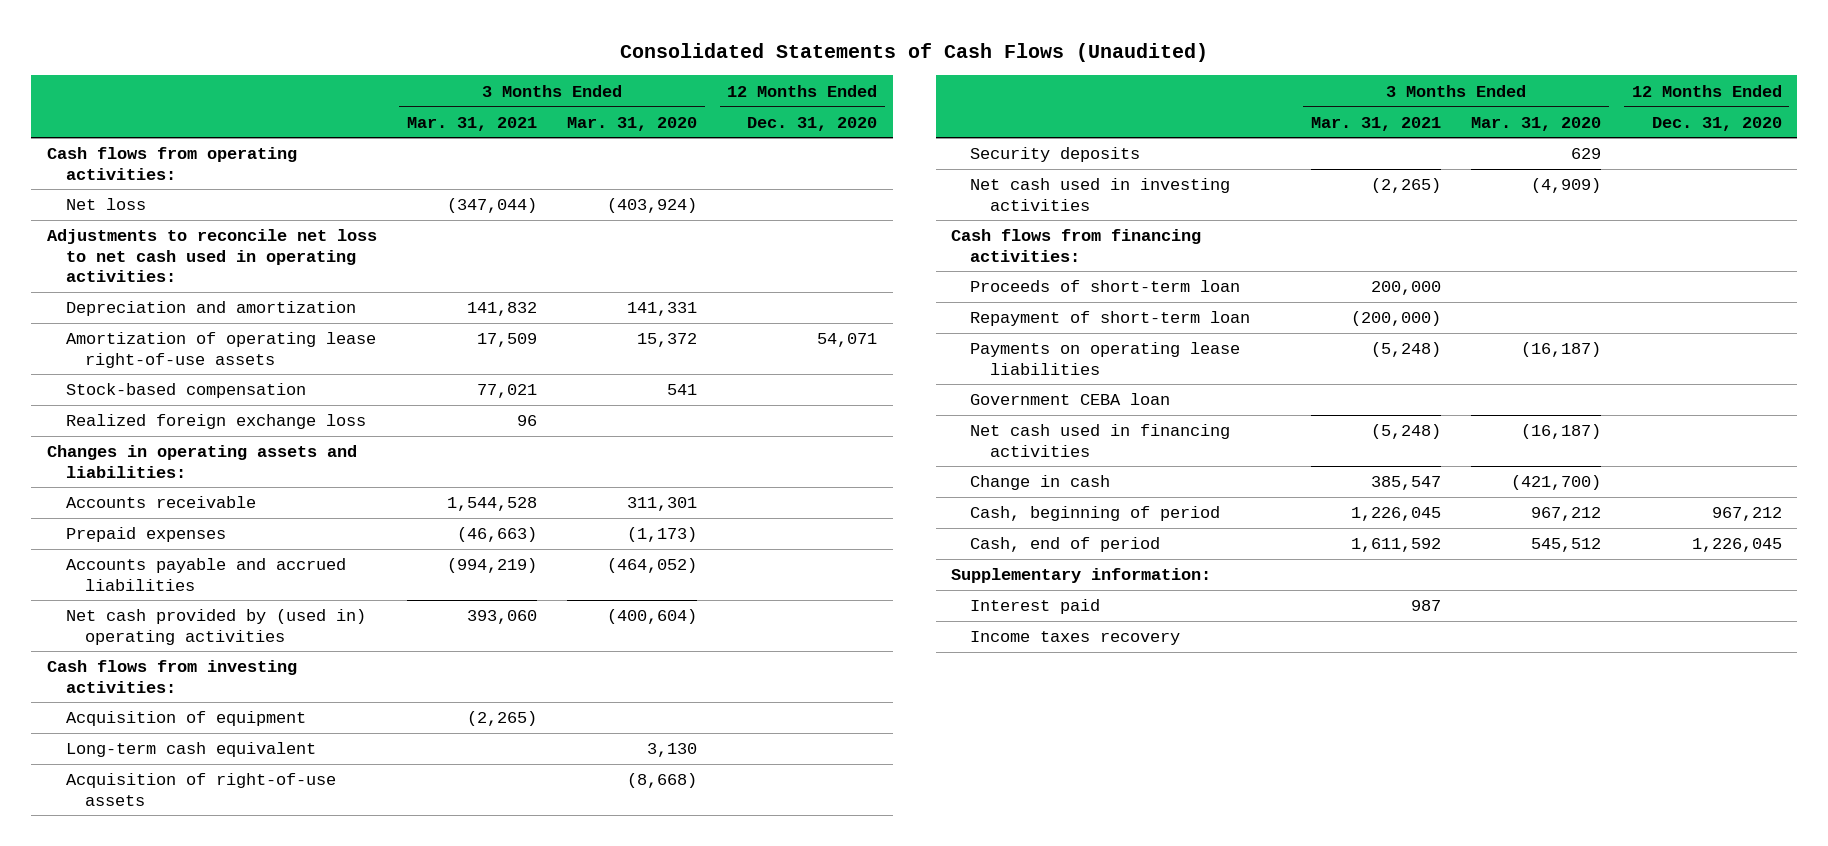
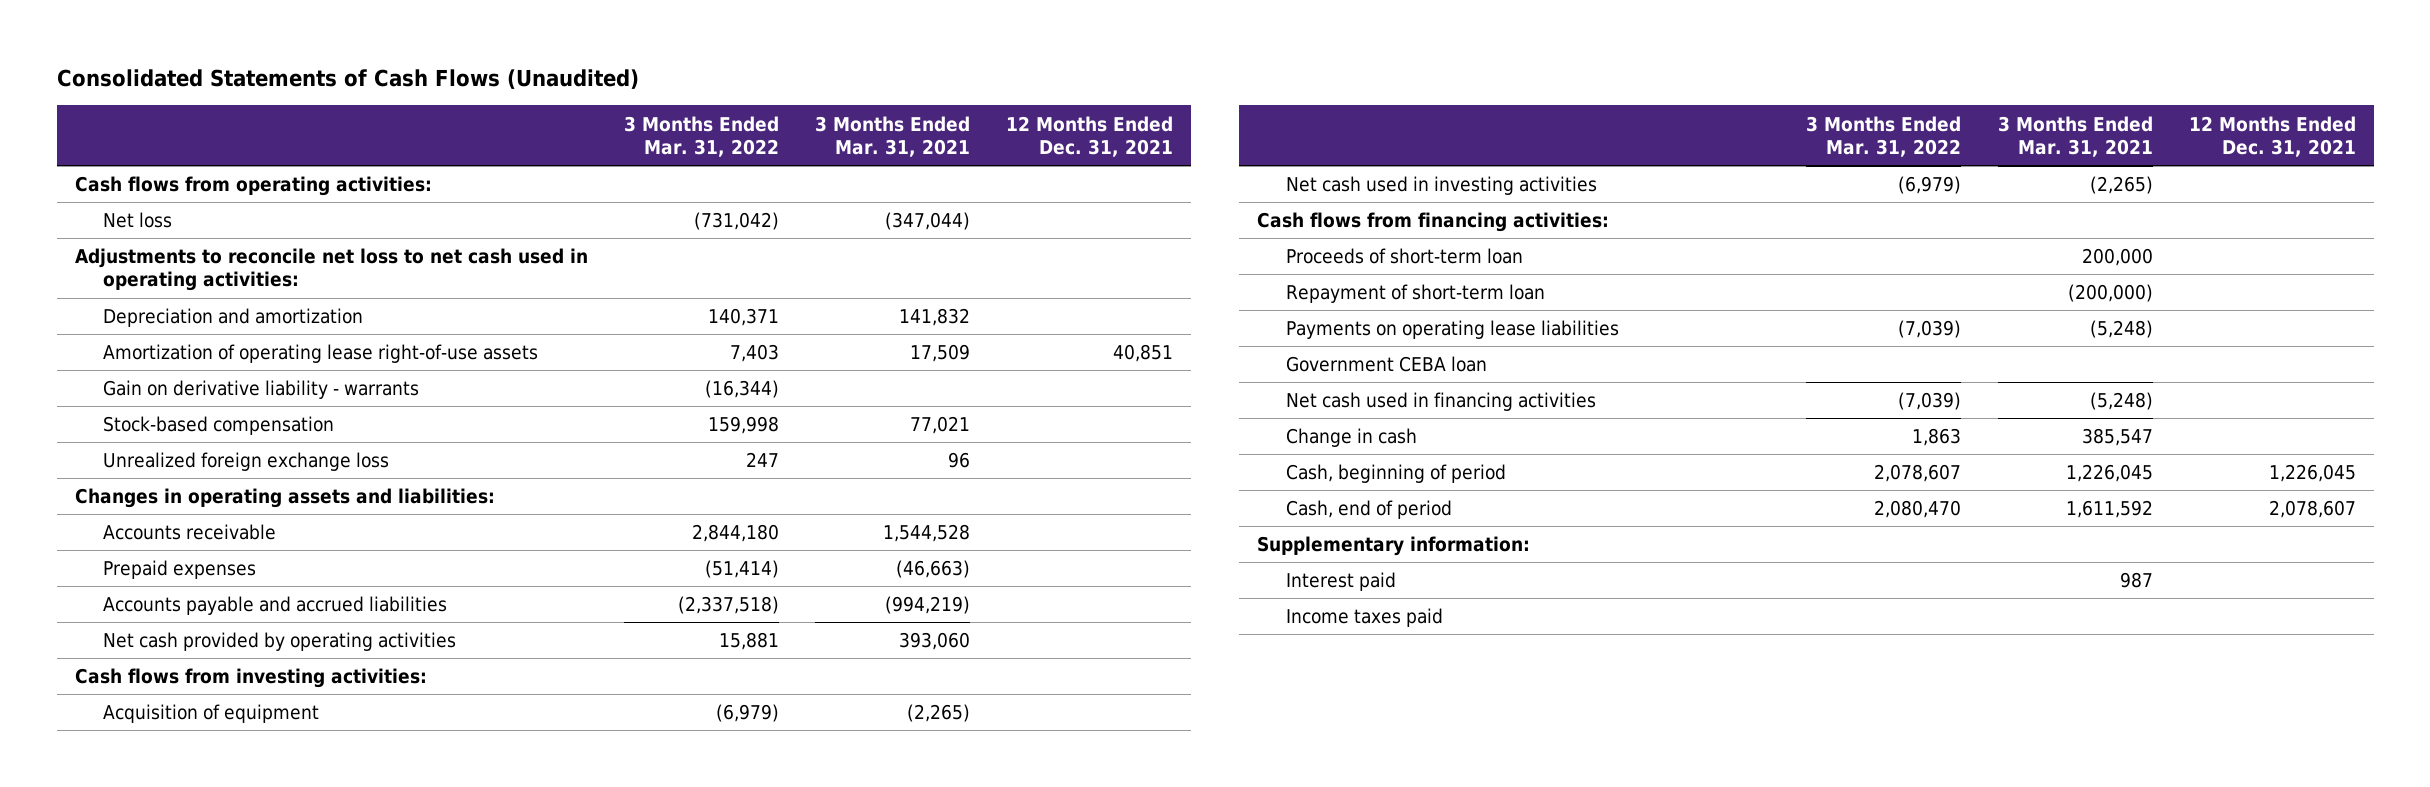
- | 3 Months Ended Mar. 31, 2021 | 3 Months Ended Mar. 31, 2020 | 12 Months Ended Dec. 31, 2020
+ | 3 Months Ended Mar. 31, 2022 | 3 Months Ended Mar. 31, 2021 | 12 Months Ended Dec. 31, 2021
+ Gain on derivative liability - warrants | (16,344) | |
- Realized foreign exchange loss | 96 | |
+ Unrealized foreign exchange loss | 247 | 96 |
- Net cash provided by (used in) operating activities | 393,060 | (400,604) |
+ Net cash provided by operating activities | 15,881 | 393,060 |
- Long-term cash equivalent | | 3,130 |
- Acquisition of right-of-use assets | | (8,668) |
- Security deposits | | 629 |
- Income taxes recovery
+ Income taxes paid

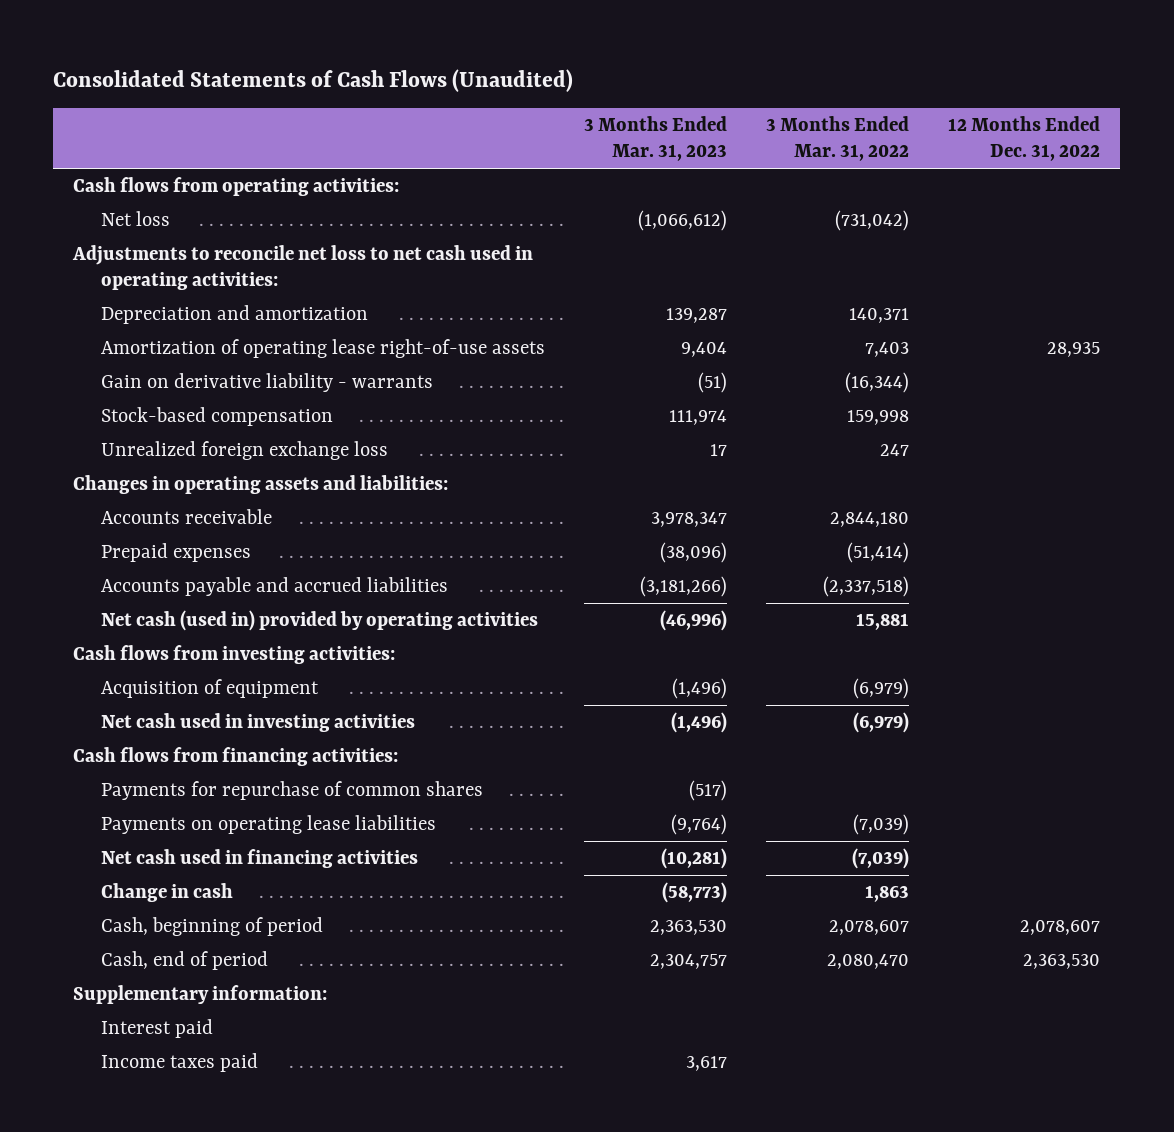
- | 3 Months Ended Mar. 31, 2022 | 3 Months Ended Mar. 31, 2021 | 12 Months Ended Dec. 31, 2021
+ | 3 Months Ended Mar. 31, 2023 | 3 Months Ended Mar. 31, 2022 | 12 Months Ended Dec. 31, 2022
- Net cash provided by operating activities | 15,881 | 393,060 |
+ Net cash (used in) provided by operating activities | (46,996) | 15,881 |
- Proceeds of short-term loan | | 200,000 |
- Repayment of short-term loan | | (200,000) |
+ Payments for repurchase of common shares | (517) | |
- Government CEBA loan

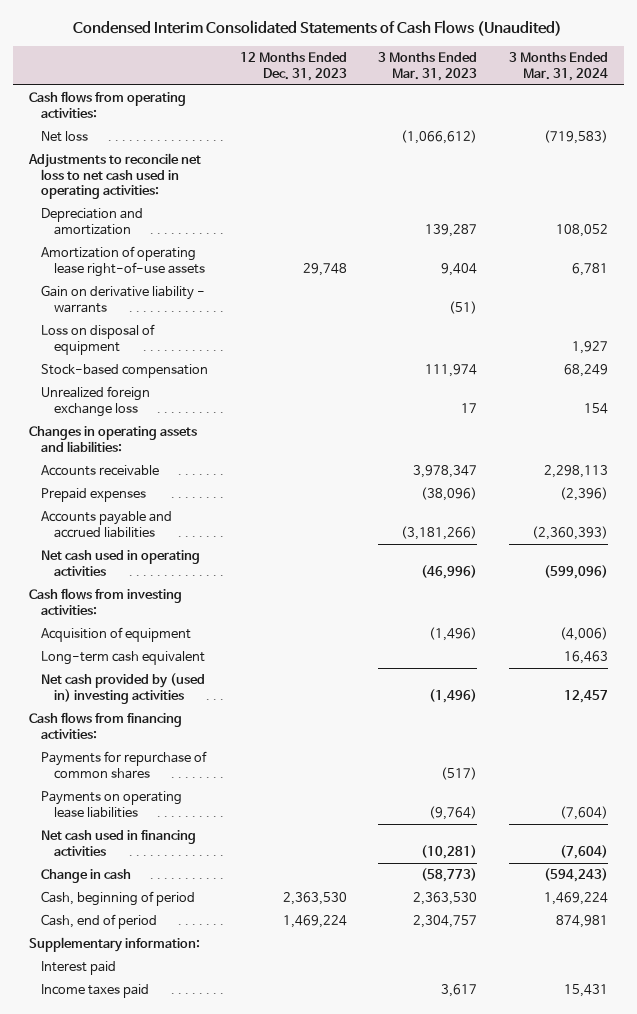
- Consolidated Statements of Cash Flows (Unaudited)
+ Condensed Interim Consolidated Statements of Cash Flows (Unaudited)
- | 3 Months Ended Mar. 31, 2023 | 3 Months Ended Mar. 31, 2022 | 12 Months Ended Dec. 31, 2022
+ | 12 Months Ended Dec. 31, 2023 | 3 Months Ended Mar. 31, 2023 | 3 Months Ended Mar. 31, 2024
+ Loss on disposal of equipment | | | 1,927
- Net cash (used in) provided by operating activities | (46,996) | 15,881 |
+ Net cash used in operating activities | | (46,996) | (599,096)
- Net cash used in investing activities | (1,496) | (6,979) |
+ Long-term cash equivalent | | | 16,463
+ Net cash provided by (used in) investing activities | | (1,496) | 12,457

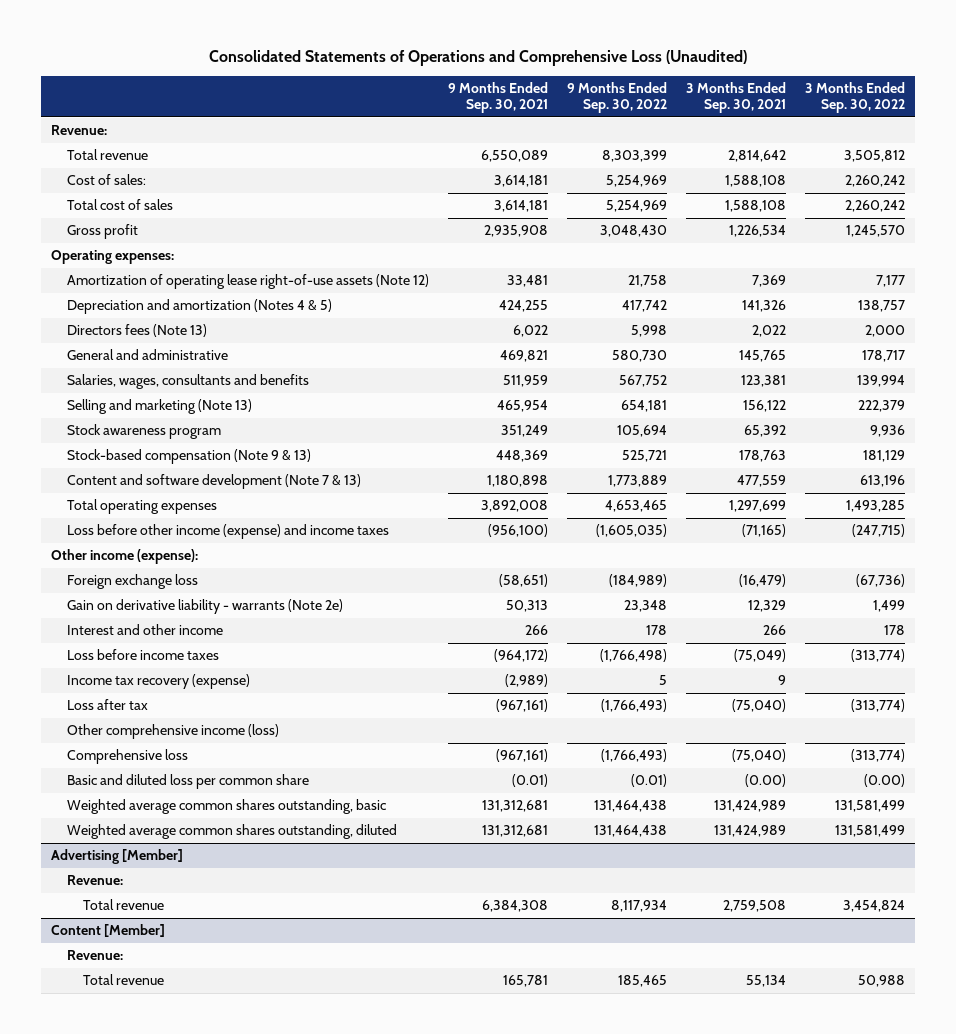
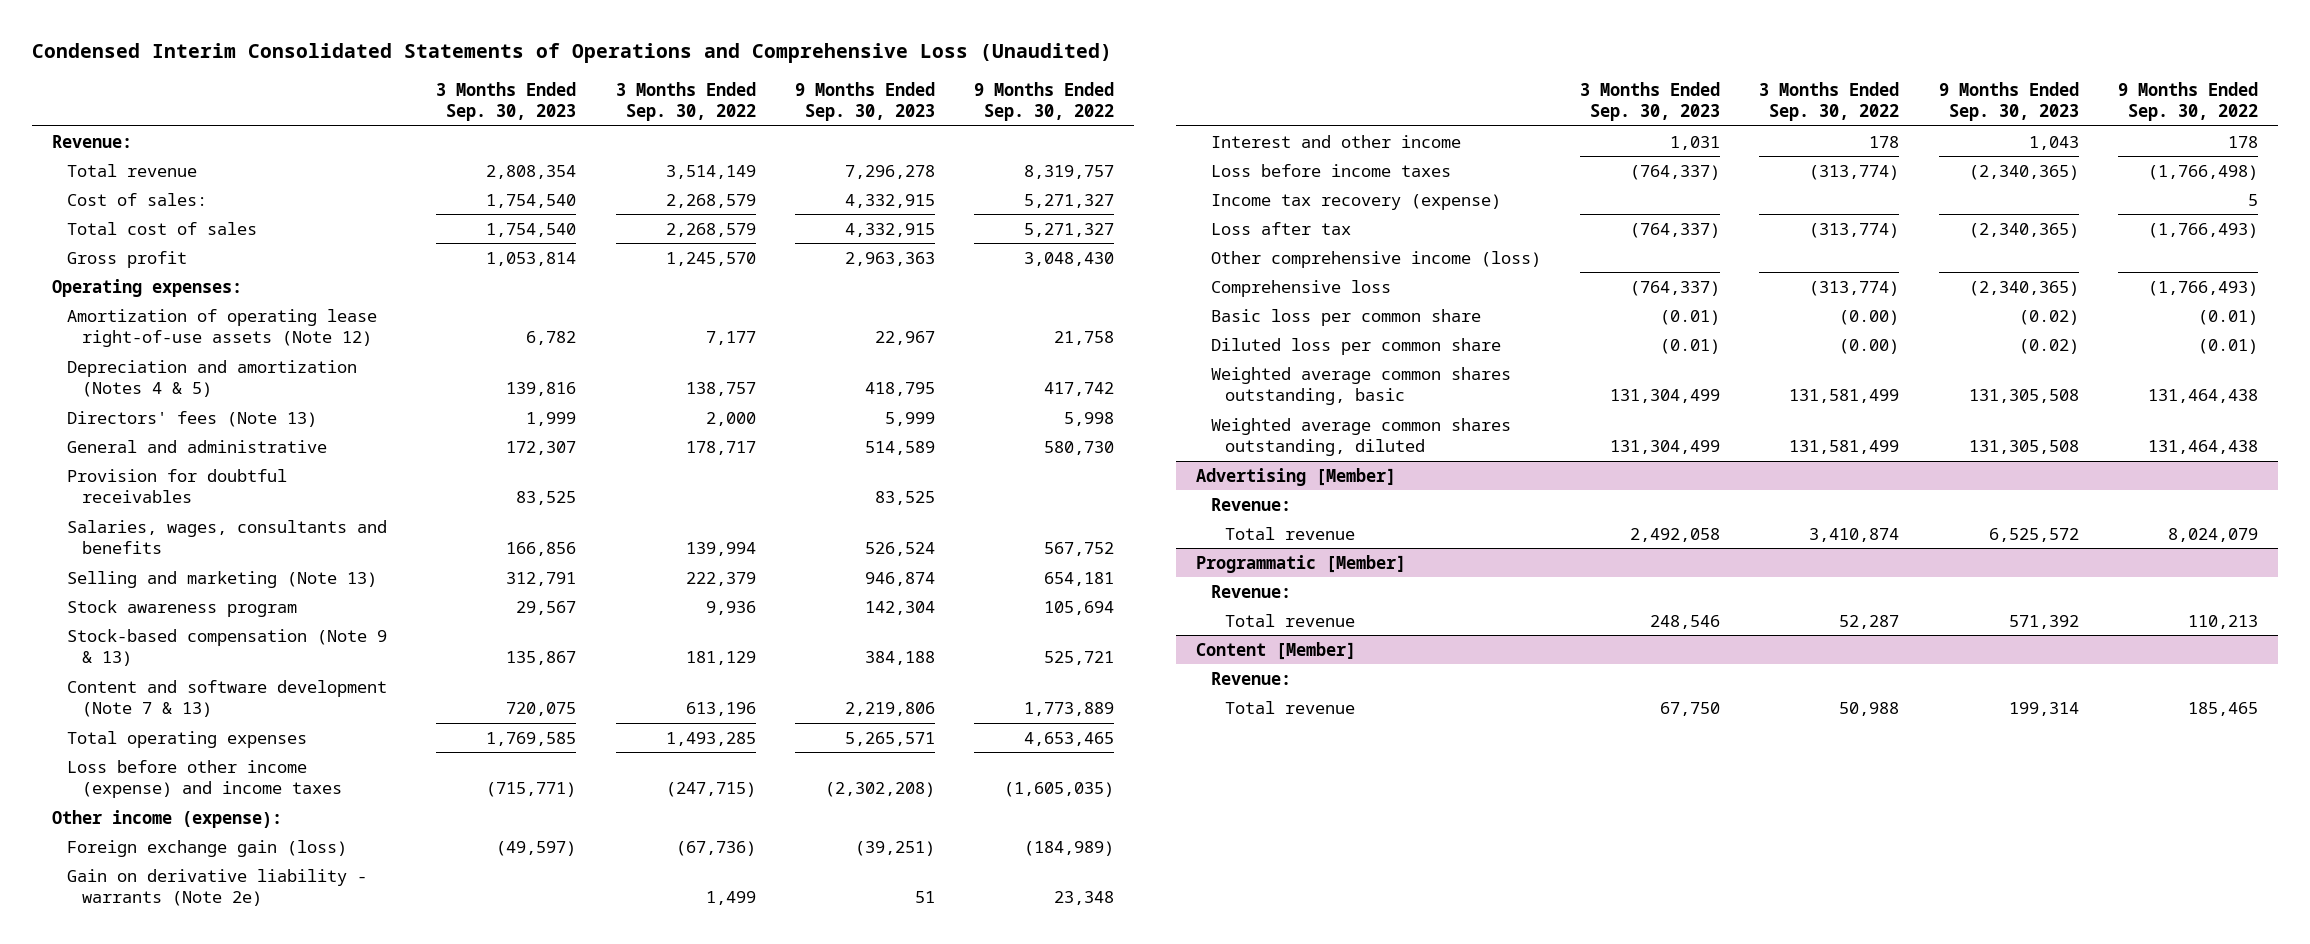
- Consolidated Statements of Operations and Comprehensive Loss (Unaudited)
+ Condensed Interim Consolidated Statements of Operations and Comprehensive Loss (Unaudited)
- | 9 Months Ended Sep. 30, 2021 | 9 Months Ended Sep. 30, 2022 | 3 Months Ended Sep. 30, 2021 | 3 Months Ended Sep. 30, 2022
+ | 3 Months Ended Sep. 30, 2023 | 3 Months Ended Sep. 30, 2022 | 9 Months Ended Sep. 30, 2023 | 9 Months Ended Sep. 30, 2022
- Total revenue | 6,550,089 | 8,303,399 | 2,814,642 | 3,505,812
- Cost of sales: | 3,614,181 | 5,254,969 | 1,588,108 | 2,260,242
- Total cost of sales | 3,614,181 | 5,254,969 | 1,588,108 | 2,260,242
+ Total revenue | 2,808,354 | 3,514,149 | 7,296,278 | 8,319,757
+ Cost of sales: | 1,754,540 | 2,268,579 | 4,332,915 | 5,271,327
+ Total cost of sales | 1,754,540 | 2,268,579 | 4,332,915 | 5,271,327
- Directors fees (Note 13) | 6,022 | 5,998 | 2,022 | 2,000
+ Directors' fees (Note 13) | 1,999 | 2,000 | 5,999 | 5,998
+ Provision for doubtful receivables | 83,525 | | 83,525 |
- Foreign exchange loss | (58,651) | (184,989) | (16,479) | (67,736)
+ Foreign exchange gain (loss) | (49,597) | (67,736) | (39,251) | (184,989)
- Basic and diluted loss per common share | (0.01) | (0.01) | (0.00) | (0.00)
+ Basic loss per common share | (0.01) | (0.00) | (0.02) | (0.01)
+ Diluted loss per common share | (0.01) | (0.00) | (0.02) | (0.01)
@ Advertising [Member]
- Total revenue | 6,384,308 | 8,117,934 | 2,759,508 | 3,454,824
+ Total revenue | 2,492,058 | 3,410,874 | 6,525,572 | 8,024,079
+ Programmatic [Member]
+ Revenue:
+ Total revenue | 248,546 | 52,287 | 571,392 | 110,213

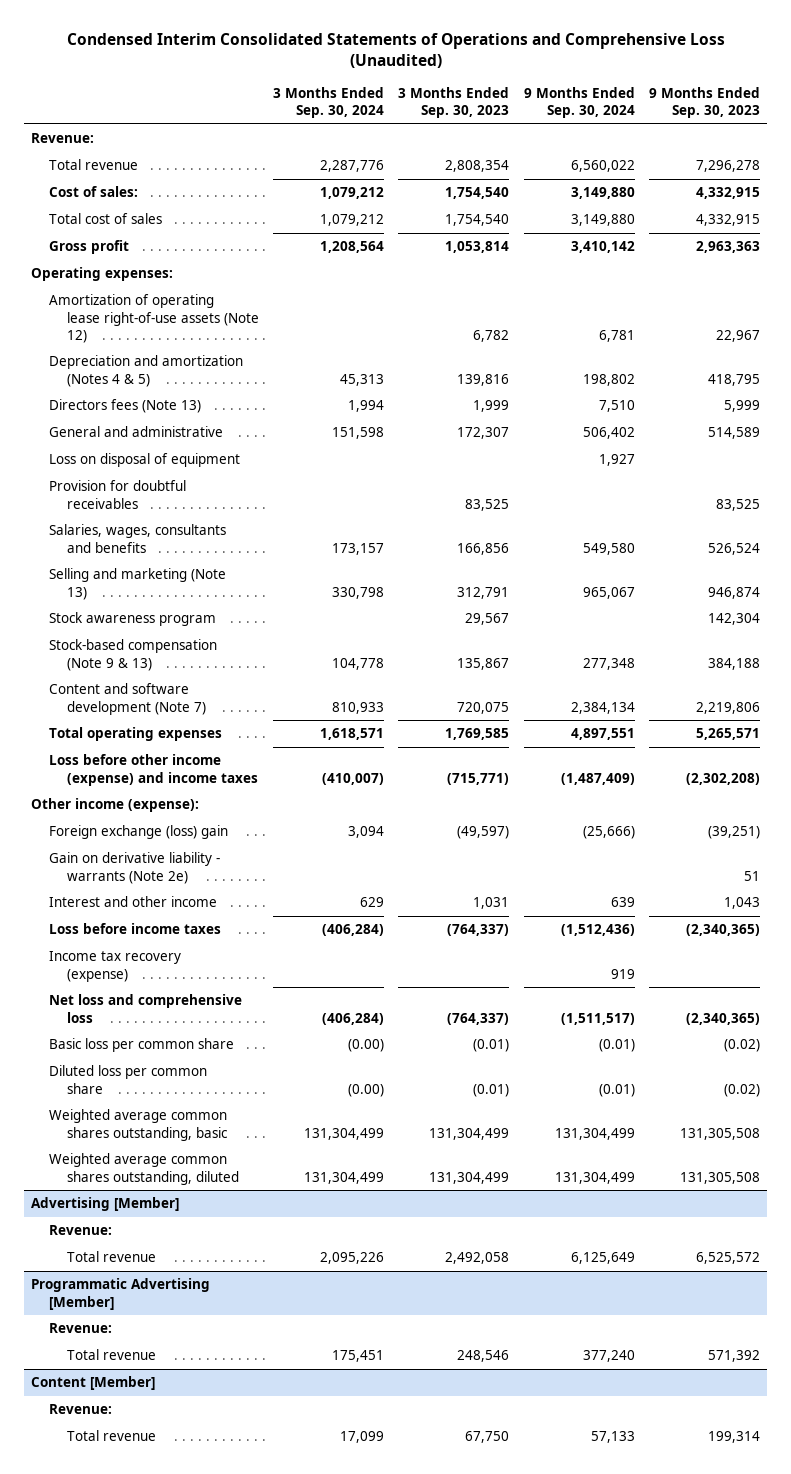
- | 3 Months Ended Sep. 30, 2023 | 3 Months Ended Sep. 30, 2022 | 9 Months Ended Sep. 30, 2023 | 9 Months Ended Sep. 30, 2022
+ | 3 Months Ended Sep. 30, 2024 | 3 Months Ended Sep. 30, 2023 | 9 Months Ended Sep. 30, 2024 | 9 Months Ended Sep. 30, 2023
- Directors' fees (Note 13) | 1,999 | 2,000 | 5,999 | 5,998
+ Directors fees (Note 13) | 1,994 | 1,999 | 7,510 | 5,999
+ Loss on disposal of equipment | | | 1,927 |
- Content and software development (Note 7 & 13) | 720,075 | 613,196 | 2,219,806 | 1,773,889
+ Content and software development (Note 7) | 810,933 | 720,075 | 2,384,134 | 2,219,806
- Foreign exchange gain (loss) | (49,597) | (67,736) | (39,251) | (184,989)
+ Foreign exchange (loss) gain | 3,094 | (49,597) | (25,666) | (39,251)
- Loss after tax | (764,337) | (313,774) | (2,340,365) | (1,766,493)
- Other comprehensive income (loss)
- Comprehensive loss | (764,337) | (313,774) | (2,340,365) | (1,766,493)
+ Net loss and comprehensive loss | (406,284) | (764,337) | (1,511,517) | (2,340,365)
- Programmatic [Member]
+ Programmatic Advertising [Member]

